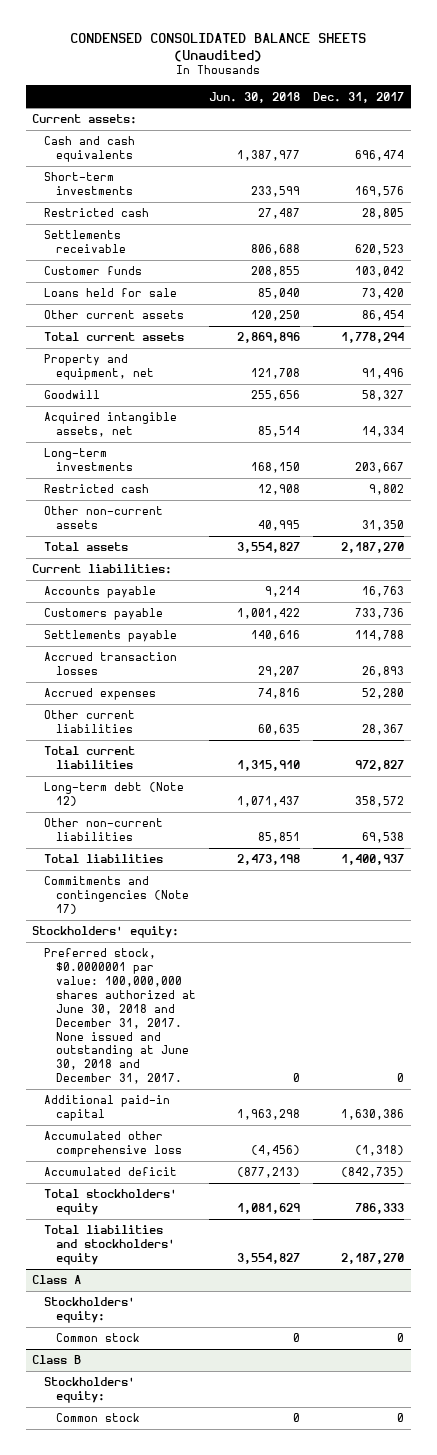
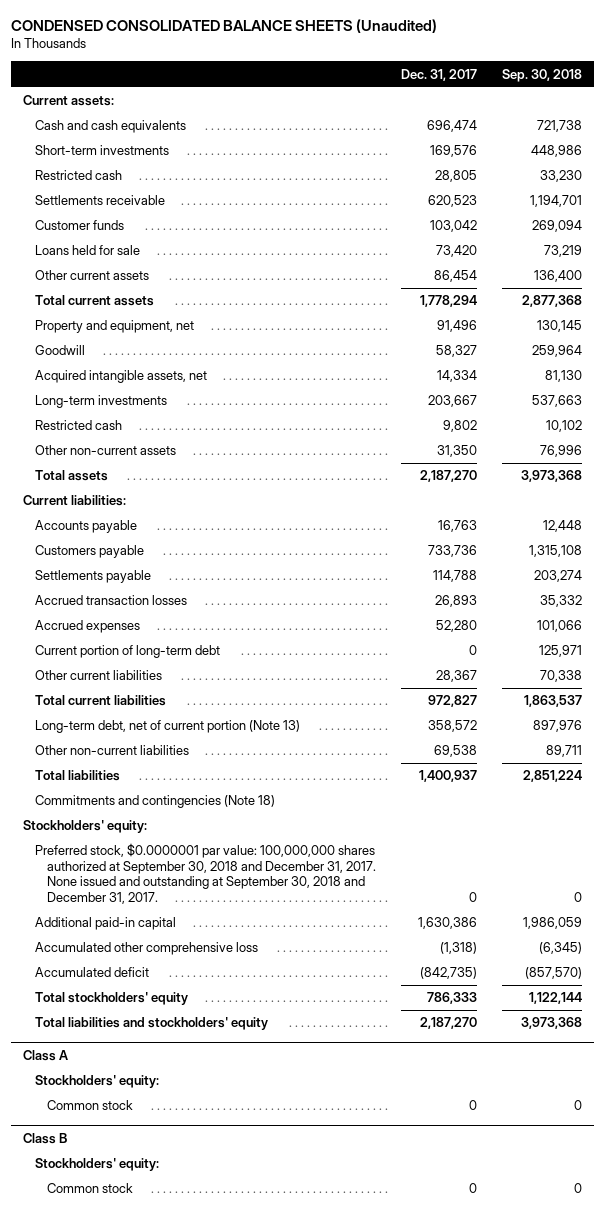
- | Jun. 30, 2018 | Dec. 31, 2017
+ | Dec. 31, 2017 | Sep. 30, 2018
+ Current portion of long-term debt | 0 | 125,971
- Long-term debt (Note 12) | 1,071,437 | 358,572
+ Long-term debt, net of current portion (Note 13) | 358,572 | 897,976
- Commitments and contingencies (Note 17)
+ Commitments and contingencies (Note 18)
- Preferred stock, $0.0000001 par value: 100,000,000 shares authorized at June 30, 2018 and December 31, 2017. None issued and outstanding at June 30, 2018 and December 31, 2017. | 0 | 0
+ Preferred stock, $0.0000001 par value: 100,000,000 shares authorized at September 30, 2018 and December 31, 2017. None issued and outstanding at September 30, 2018 and December 31, 2017. | 0 | 0

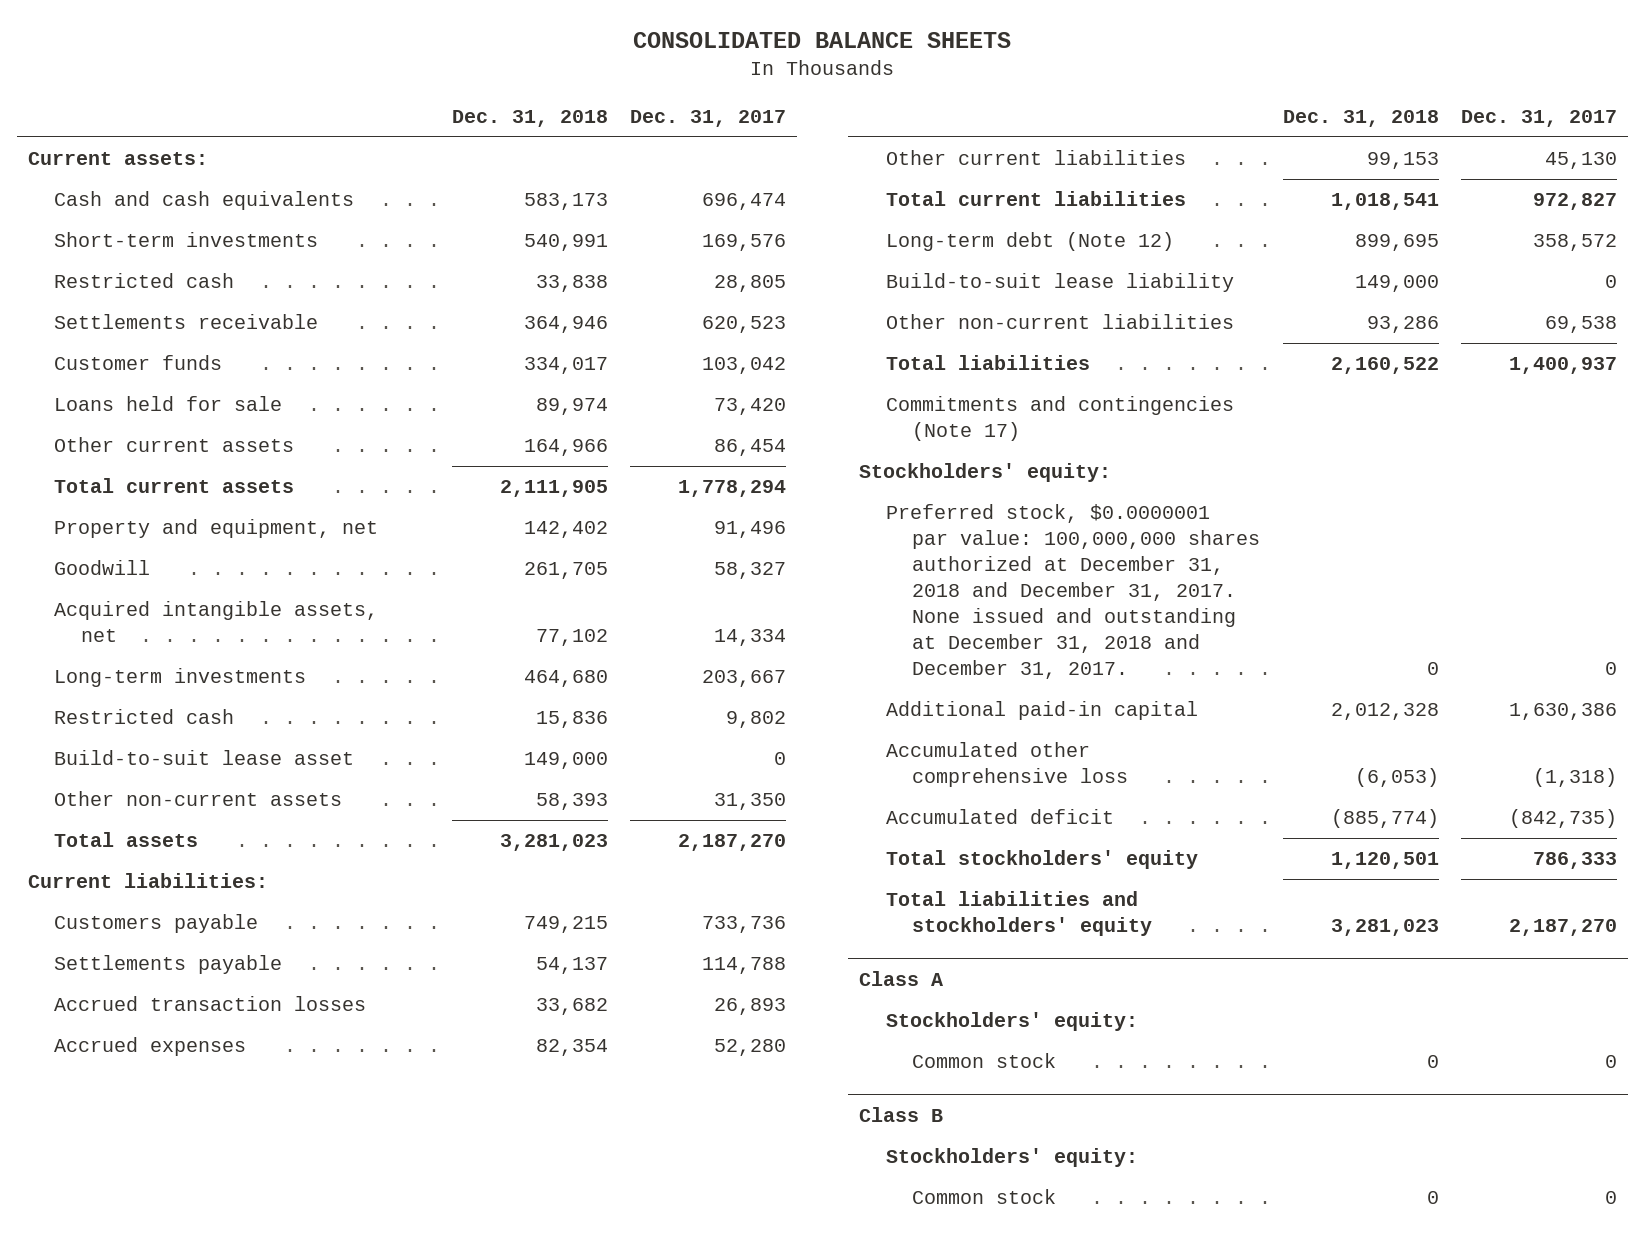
- CONDENSED CONSOLIDATED BALANCE SHEETS (Unaudited)
+ CONSOLIDATED BALANCE SHEETS
- | Dec. 31, 2017 | Sep. 30, 2018
+ | Dec. 31, 2018 | Dec. 31, 2017
+ Build-to-suit lease asset | 149,000 | 0
- Accounts payable | 16,763 | 12,448
- Current portion of long-term debt | 0 | 125,971
- Other current liabilities | 28,367 | 70,338
+ Other current liabilities | 99,153 | 45,130
- Long-term debt, net of current portion (Note 13) | 358,572 | 897,976
+ Long-term debt (Note 12) | 899,695 | 358,572
+ Build-to-suit lease liability | 149,000 | 0
- Commitments and contingencies (Note 18)
+ Commitments and contingencies (Note 17)
- Preferred stock, $0.0000001 par value: 100,000,000 shares authorized at September 30, 2018 and December 31, 2017. None issued and outstanding at September 30, 2018 and December 31, 2017. | 0 | 0
+ Preferred stock, $0.0000001 par value: 100,000,000 shares authorized at December 31, 2018 and December 31, 2017. None issued and outstanding at December 31, 2018 and December 31, 2017. | 0 | 0

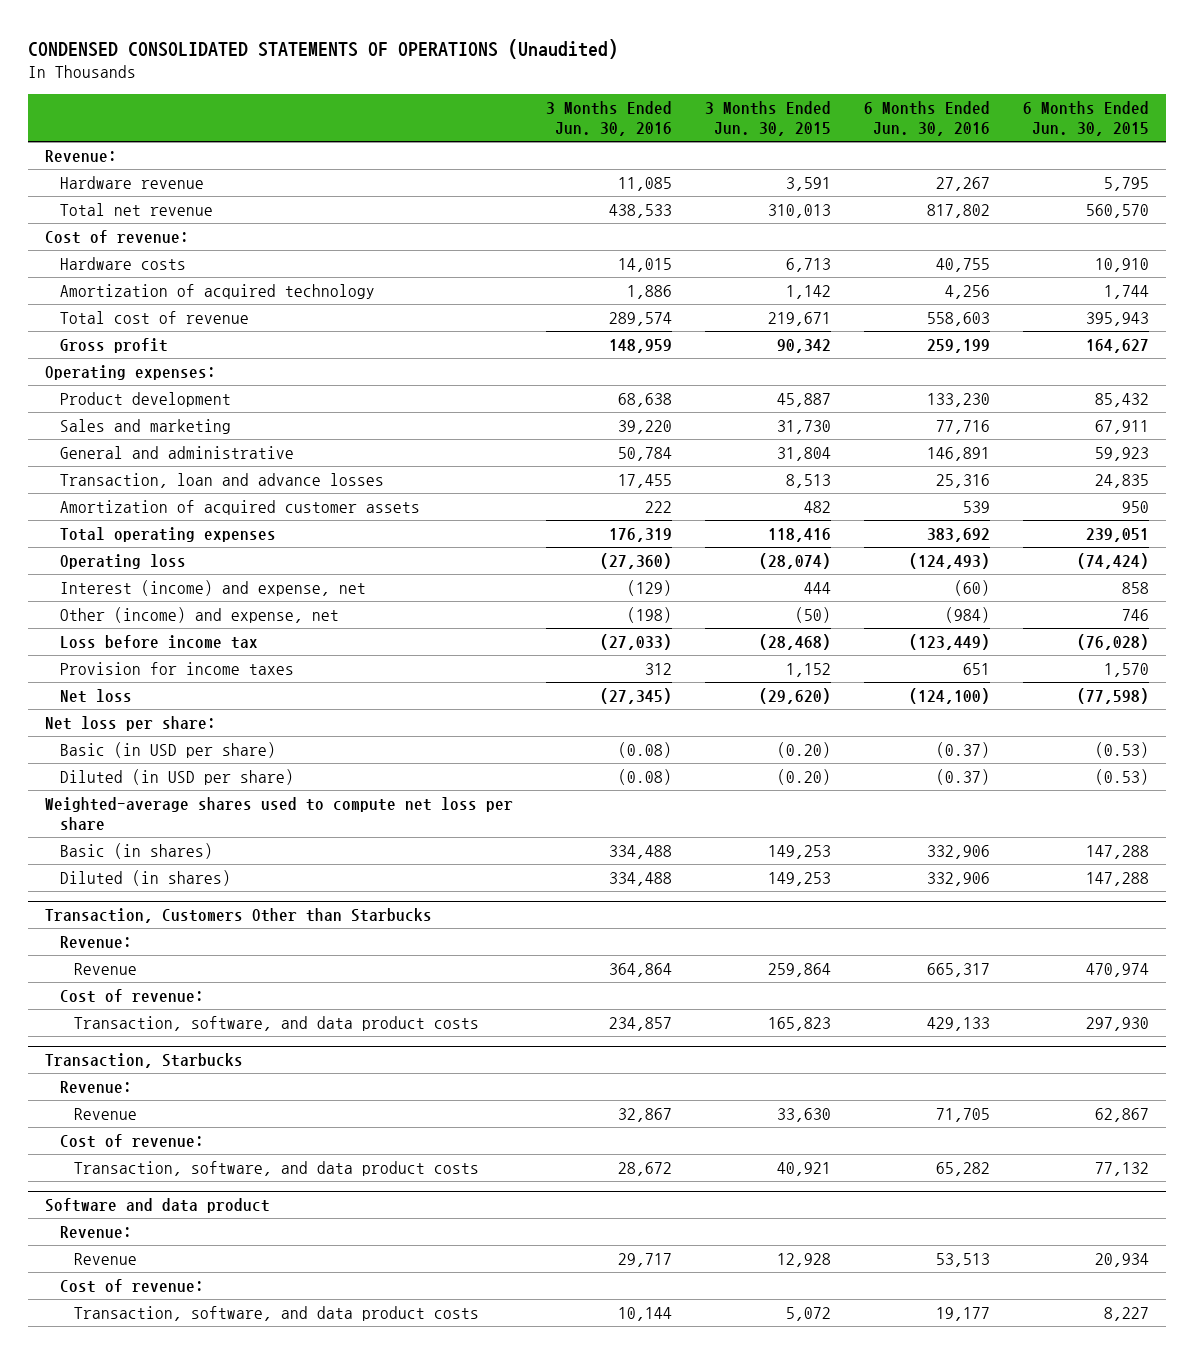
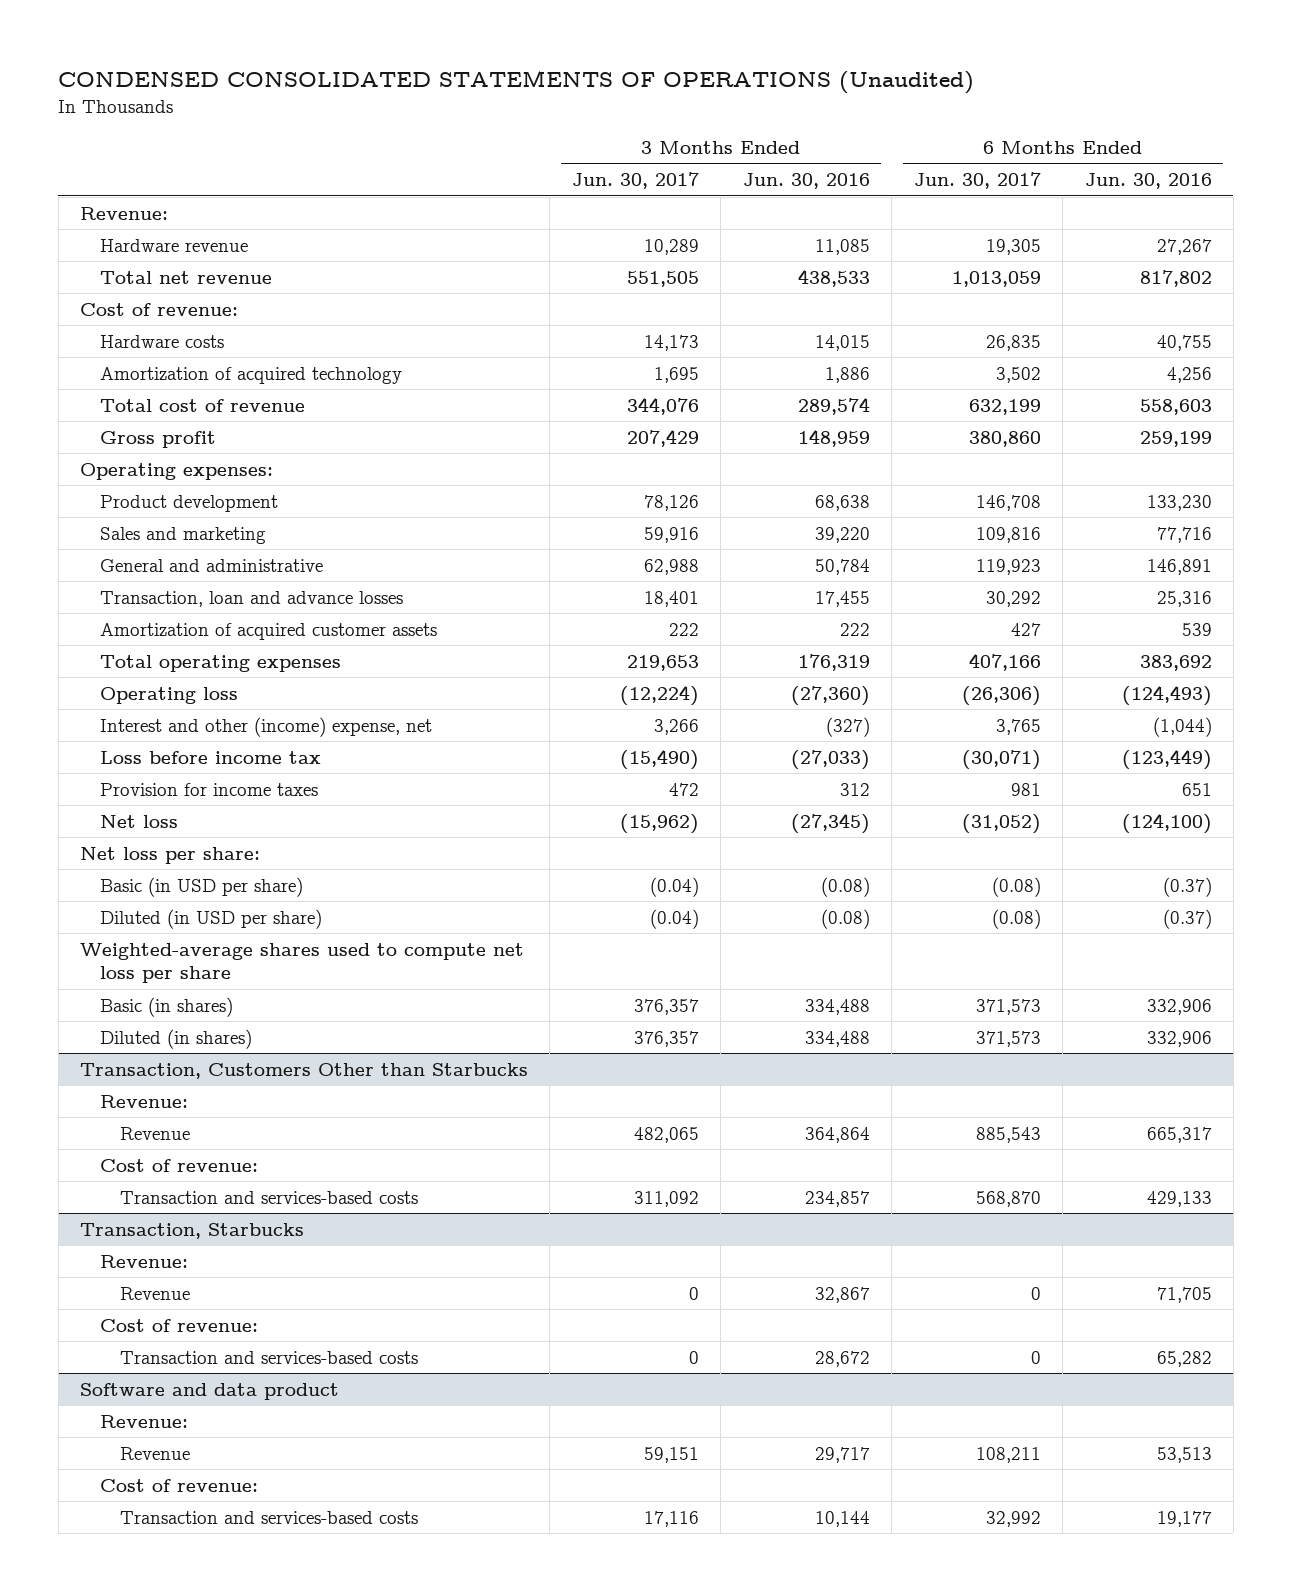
- | 3 Months Ended Jun. 30, 2016 | 3 Months Ended Jun. 30, 2015 | 6 Months Ended Jun. 30, 2016 | 6 Months Ended Jun. 30, 2015
+ | 3 Months Ended Jun. 30, 2017 | 3 Months Ended Jun. 30, 2016 | 6 Months Ended Jun. 30, 2017 | 6 Months Ended Jun. 30, 2016
- Interest (income) and expense, net | (129) | 444 | (60) | 858
- Other (income) and expense, net | (198) | (50) | (984) | 746
+ Interest and other (income) expense, net | 3,266 | (327) | 3,765 | (1,044)
@ Transaction, Customers Other than Starbucks
- Transaction, software, and data product costs | 234,857 | 165,823 | 429,133 | 297,930
+ Transaction and services-based costs | 311,092 | 234,857 | 568,870 | 429,133
@ Transaction, Starbucks
- Transaction, software, and data product costs | 28,672 | 40,921 | 65,282 | 77,132
+ Transaction and services-based costs | 0 | 28,672 | 0 | 65,282
@ Software and data product
- Transaction, software, and data product costs | 10,144 | 5,072 | 19,177 | 8,227
+ Transaction and services-based costs | 17,116 | 10,144 | 32,992 | 19,177

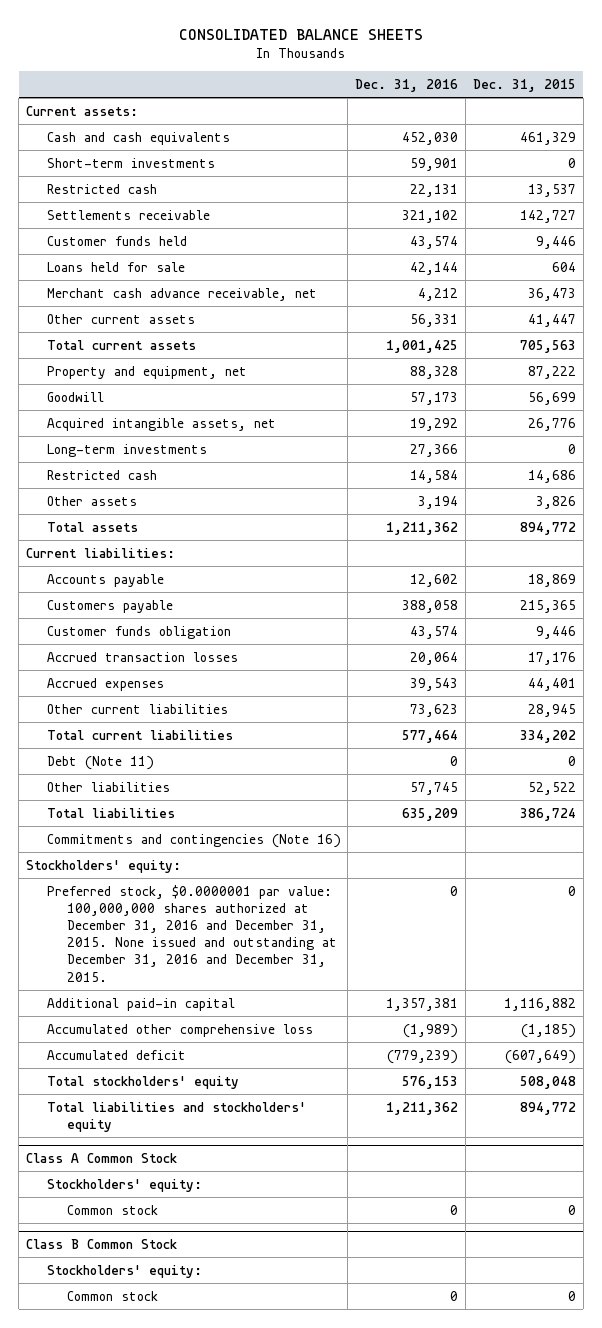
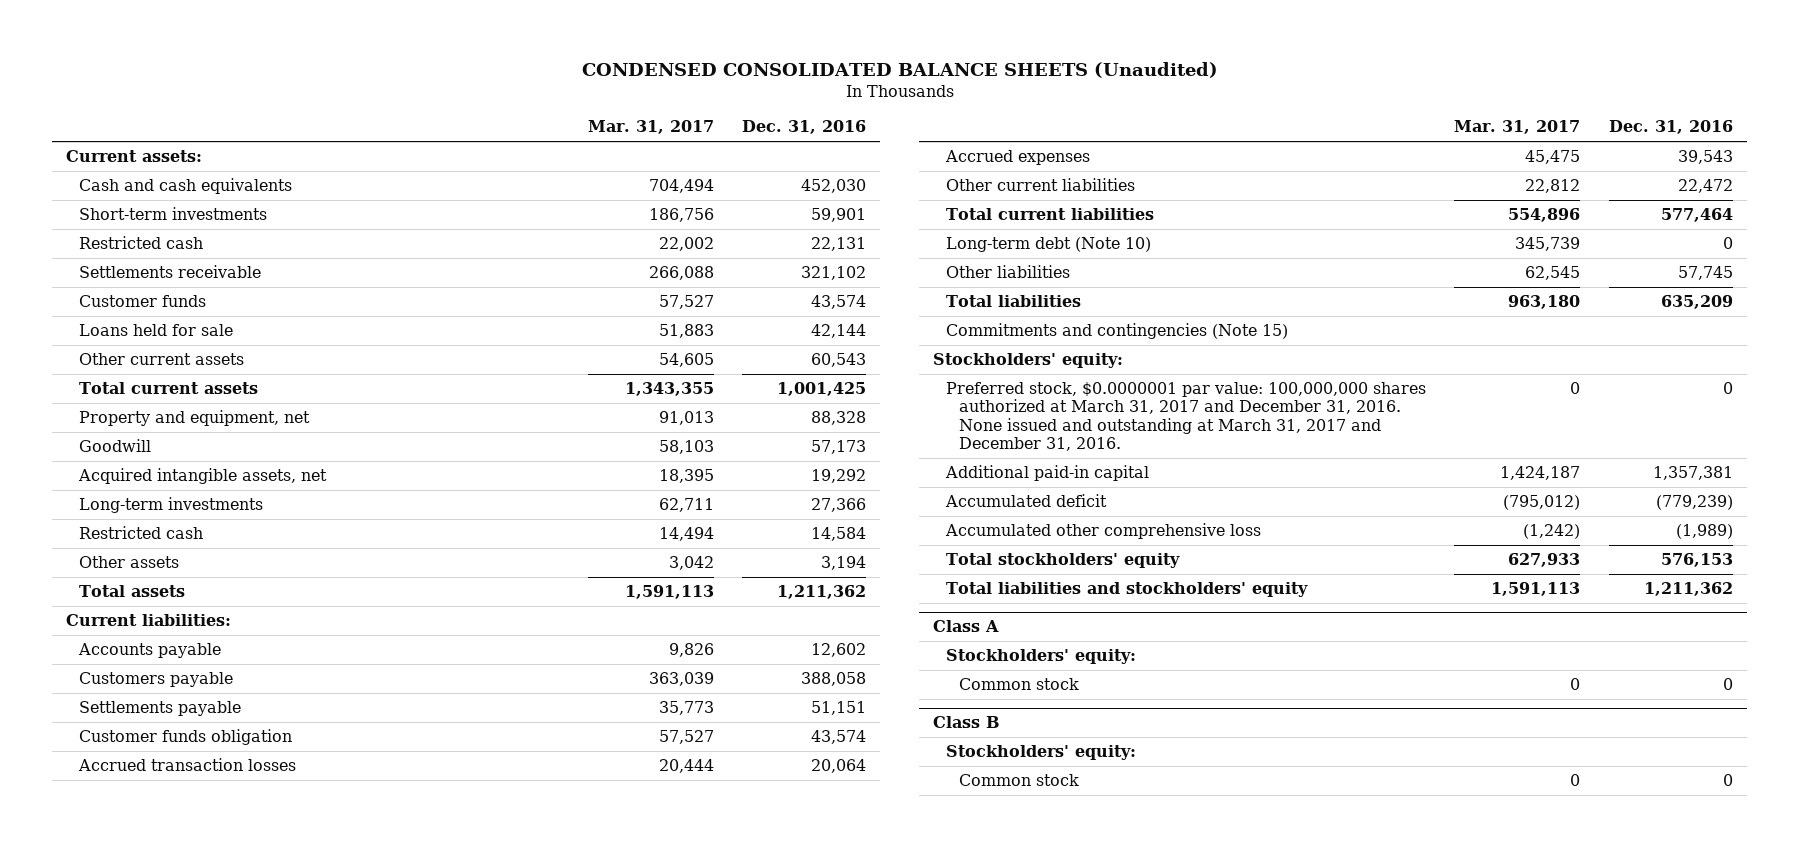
- CONSOLIDATED BALANCE SHEETS
+ CONDENSED CONSOLIDATED BALANCE SHEETS (Unaudited)
- | Dec. 31, 2016 | Dec. 31, 2015
+ | Mar. 31, 2017 | Dec. 31, 2016
- Customer funds held | 43,574 | 9,446
+ Customer funds | 57,527 | 43,574
- Merchant cash advance receivable, net | 4,212 | 36,473
- Other current assets | 56,331 | 41,447
+ Other current assets | 54,605 | 60,543
+ Settlements payable | 35,773 | 51,151
- Other current liabilities | 73,623 | 28,945
+ Other current liabilities | 22,812 | 22,472
- Debt (Note 11) | 0 | 0
+ Long-term debt (Note 10) | 345,739 | 0
- Commitments and contingencies (Note 16)
+ Commitments and contingencies (Note 15)
- Preferred stock, $0.0000001 par value: 100,000,000 shares authorized at December 31, 2016 and December 31, 2015. None issued and outstanding at December 31, 2016 and December 31, 2015. | 0 | 0
+ Preferred stock, $0.0000001 par value: 100,000,000 shares authorized at March 31, 2017 and December 31, 2016. None issued and outstanding at March 31, 2017 and December 31, 2016. | 0 | 0
moved down: Accumulated other comprehensive loss | (1,242) | (1,989)
- Class A Common Stock
+ Class A
- Class B Common Stock
+ Class B

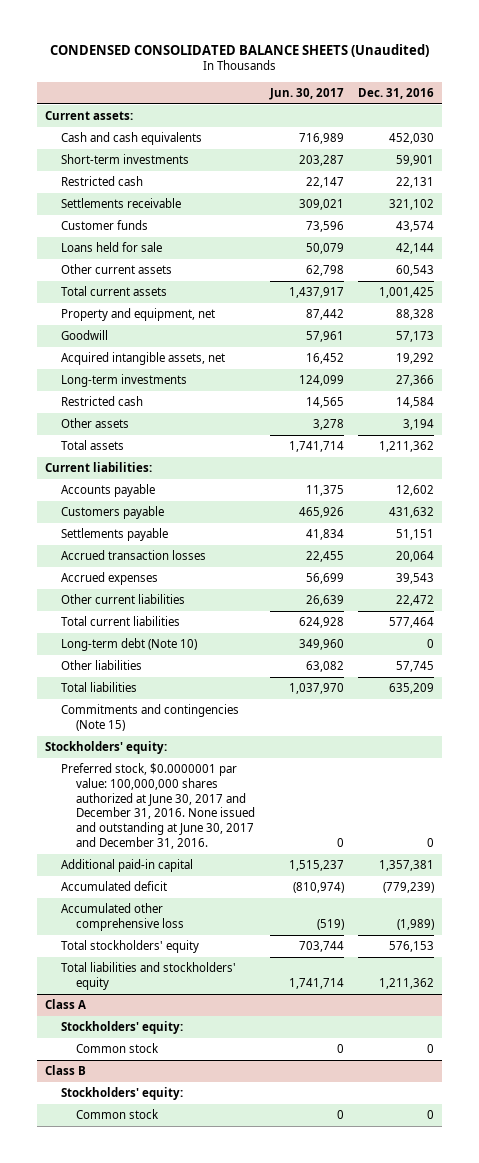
- | Mar. 31, 2017 | Dec. 31, 2016
+ | Jun. 30, 2017 | Dec. 31, 2016
- Customers payable | 363,039 | 388,058
+ Customers payable | 465,926 | 431,632
- Customer funds obligation | 57,527 | 43,574
- Preferred stock, $0.0000001 par value: 100,000,000 shares authorized at March 31, 2017 and December 31, 2016. None issued and outstanding at March 31, 2017 and December 31, 2016. | 0 | 0
+ Preferred stock, $0.0000001 par value: 100,000,000 shares authorized at June 30, 2017 and December 31, 2016. None issued and outstanding at June 30, 2017 and December 31, 2016. | 0 | 0

